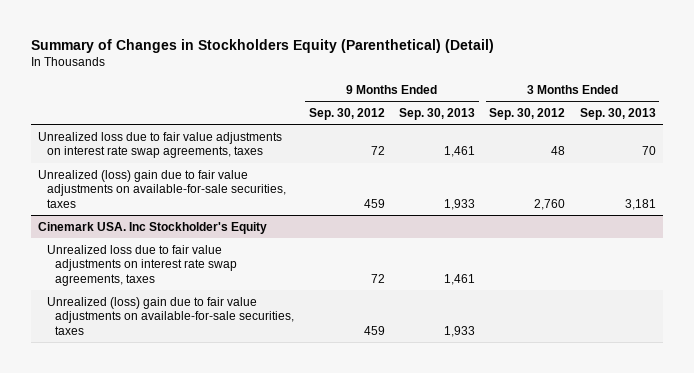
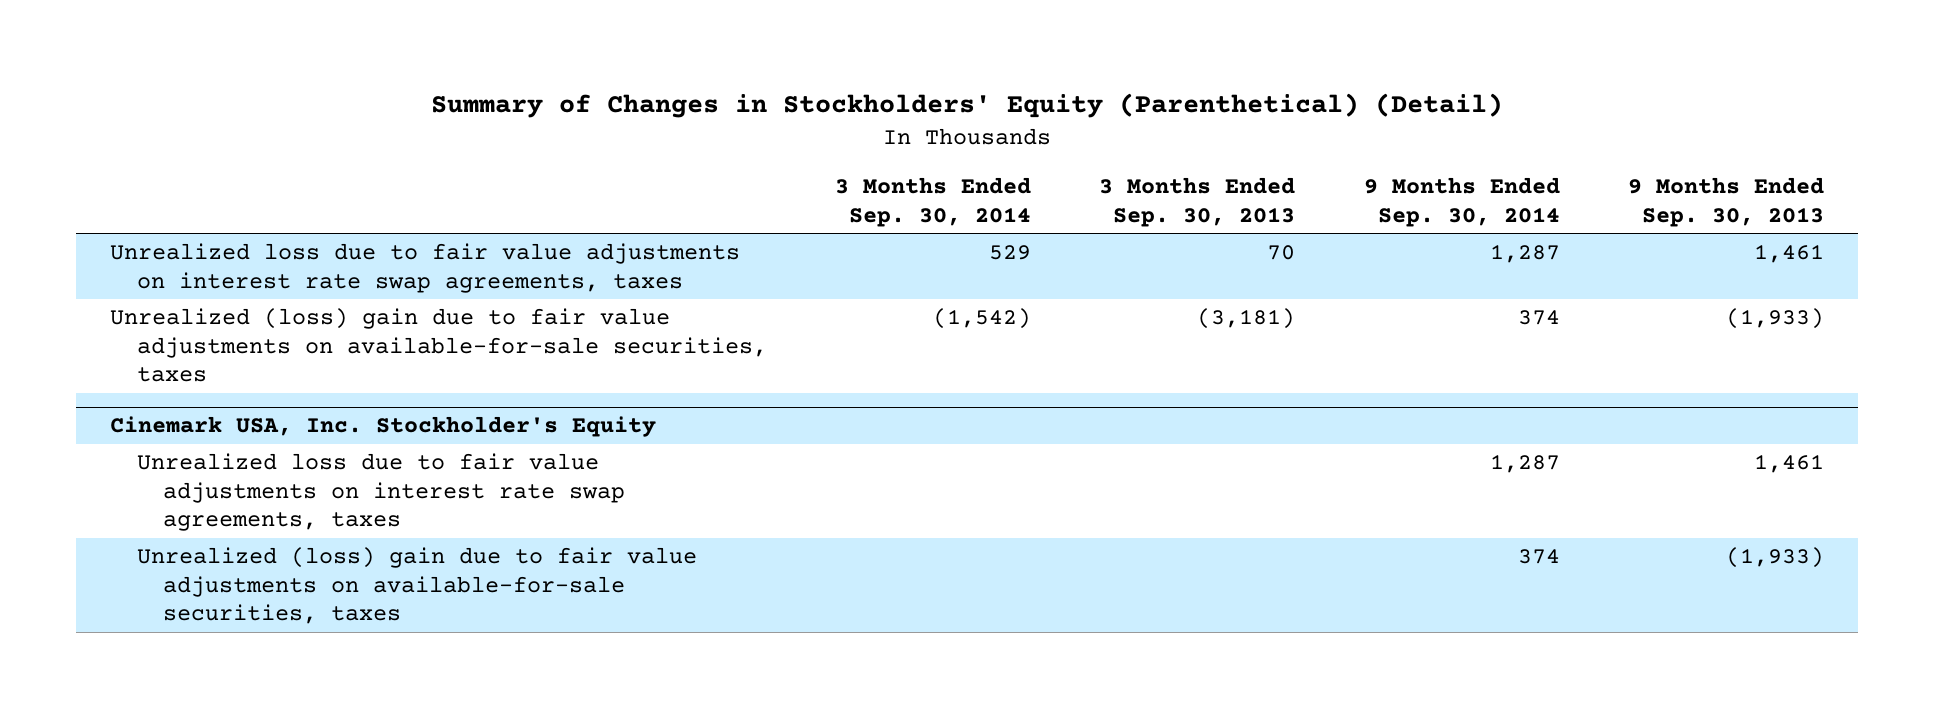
- Summary of Changes in Stockholders Equity (Parenthetical) (Detail)
+ Summary of Changes in Stockholders' Equity (Parenthetical) (Detail)
- | 9 Months Ended Sep. 30, 2012 | 9 Months Ended Sep. 30, 2013 | 3 Months Ended Sep. 30, 2012 | 3 Months Ended Sep. 30, 2013
+ | 3 Months Ended Sep. 30, 2014 | 3 Months Ended Sep. 30, 2013 | 9 Months Ended Sep. 30, 2014 | 9 Months Ended Sep. 30, 2013
- Unrealized (loss) gain due to fair value adjustments on available-for-sale securities, taxes | 459 | 1,933 | 2,760 | 3,181
- Cinemark USA. Inc Stockholder's Equity
+ Unrealized (loss) gain due to fair value adjustments on available-for-sale securities, taxes | (1,542) | (3,181) | 374 | (1,933)
+ Cinemark USA, Inc. Stockholder's Equity
- Unrealized (loss) gain due to fair value adjustments on available-for-sale securities, taxes | 459 | 1,933 | |
+ Unrealized (loss) gain due to fair value adjustments on available-for-sale securities, taxes | | | 374 | (1,933)

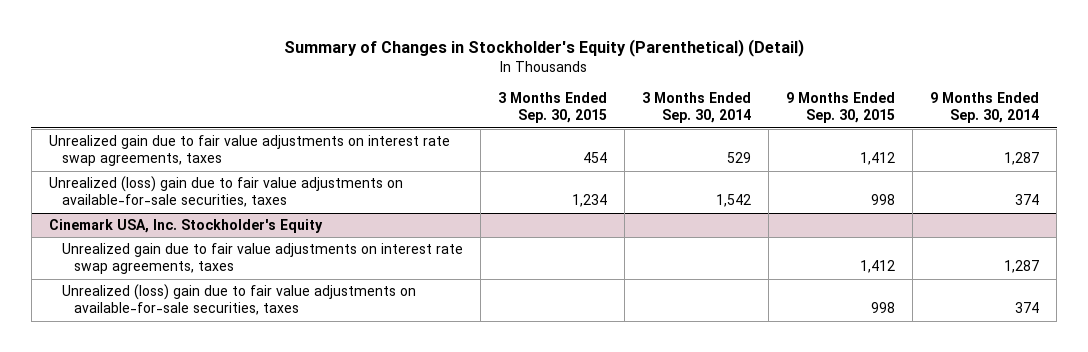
- Summary of Changes in Stockholders' Equity (Parenthetical) (Detail)
+ Summary of Changes in Stockholder's Equity (Parenthetical) (Detail)
- | 3 Months Ended Sep. 30, 2014 | 3 Months Ended Sep. 30, 2013 | 9 Months Ended Sep. 30, 2014 | 9 Months Ended Sep. 30, 2013
+ | 3 Months Ended Sep. 30, 2015 | 3 Months Ended Sep. 30, 2014 | 9 Months Ended Sep. 30, 2015 | 9 Months Ended Sep. 30, 2014
- Unrealized loss due to fair value adjustments on interest rate swap agreements, taxes | 529 | 70 | 1,287 | 1,461
- Unrealized (loss) gain due to fair value adjustments on available-for-sale securities, taxes | (1,542) | (3,181) | 374 | (1,933)
+ Unrealized gain due to fair value adjustments on interest rate swap agreements, taxes | 454 | 529 | 1,412 | 1,287
+ Unrealized (loss) gain due to fair value adjustments on available-for-sale securities, taxes | 1,234 | 1,542 | 998 | 374
@ Cinemark USA, Inc. Stockholder's Equity
- Unrealized loss due to fair value adjustments on interest rate swap agreements, taxes | | | 1,287 | 1,461
+ Unrealized gain due to fair value adjustments on interest rate swap agreements, taxes | | | 1,412 | 1,287

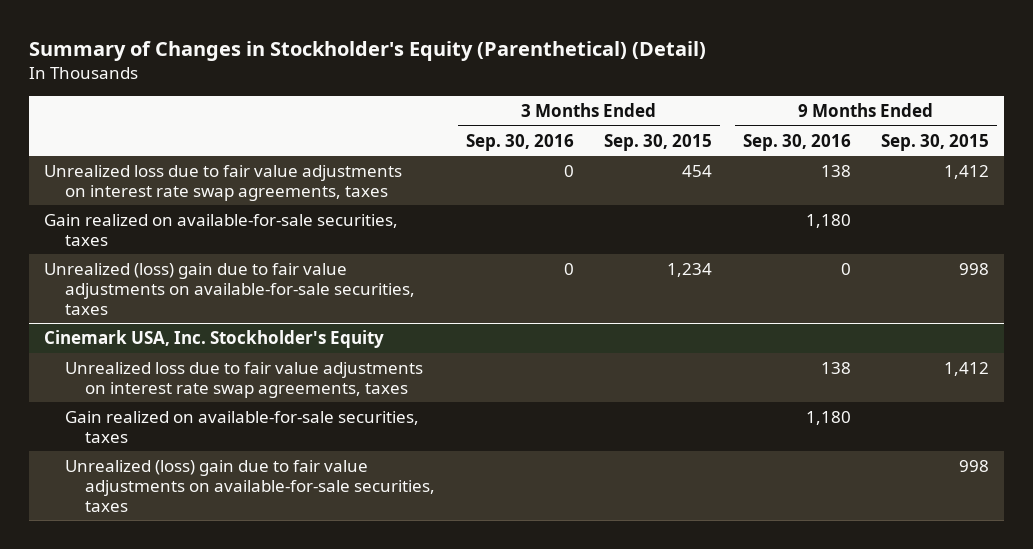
- | 3 Months Ended Sep. 30, 2015 | 3 Months Ended Sep. 30, 2014 | 9 Months Ended Sep. 30, 2015 | 9 Months Ended Sep. 30, 2014
+ | 3 Months Ended Sep. 30, 2016 | 3 Months Ended Sep. 30, 2015 | 9 Months Ended Sep. 30, 2016 | 9 Months Ended Sep. 30, 2015
- Unrealized gain due to fair value adjustments on interest rate swap agreements, taxes | 454 | 529 | 1,412 | 1,287
+ Unrealized loss due to fair value adjustments on interest rate swap agreements, taxes | 0 | 454 | 138 | 1,412
+ Gain realized on available-for-sale securities, taxes | | | 1,180 |
@ Cinemark USA, Inc. Stockholder's Equity
- Unrealized gain due to fair value adjustments on interest rate swap agreements, taxes | | | 1,412 | 1,287
+ Unrealized loss due to fair value adjustments on interest rate swap agreements, taxes | | | 138 | 1,412
+ Gain realized on available-for-sale securities, taxes | | | 1,180 |

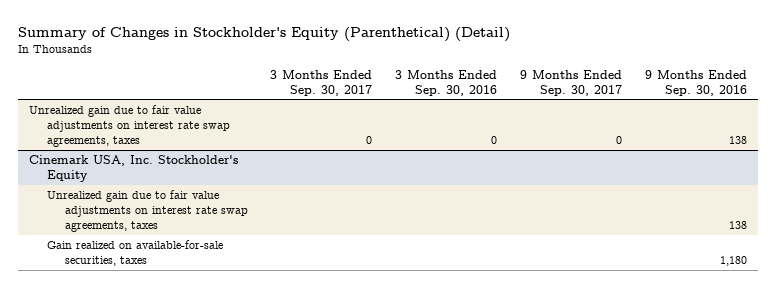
- | 3 Months Ended Sep. 30, 2016 | 3 Months Ended Sep. 30, 2015 | 9 Months Ended Sep. 30, 2016 | 9 Months Ended Sep. 30, 2015
+ | 3 Months Ended Sep. 30, 2017 | 3 Months Ended Sep. 30, 2016 | 9 Months Ended Sep. 30, 2017 | 9 Months Ended Sep. 30, 2016
- Unrealized loss due to fair value adjustments on interest rate swap agreements, taxes | 0 | 454 | 138 | 1,412
- Gain realized on available-for-sale securities, taxes | | | 1,180 |
- Unrealized (loss) gain due to fair value adjustments on available-for-sale securities, taxes | 0 | 1,234 | 0 | 998
+ Unrealized gain due to fair value adjustments on interest rate swap agreements, taxes | 0 | 0 | 0 | 138
@ Cinemark USA, Inc. Stockholder's Equity
- Unrealized loss due to fair value adjustments on interest rate swap agreements, taxes | | | 138 | 1,412
+ Unrealized gain due to fair value adjustments on interest rate swap agreements, taxes | | | | 138
- Unrealized (loss) gain due to fair value adjustments on available-for-sale securities, taxes | | | | 998

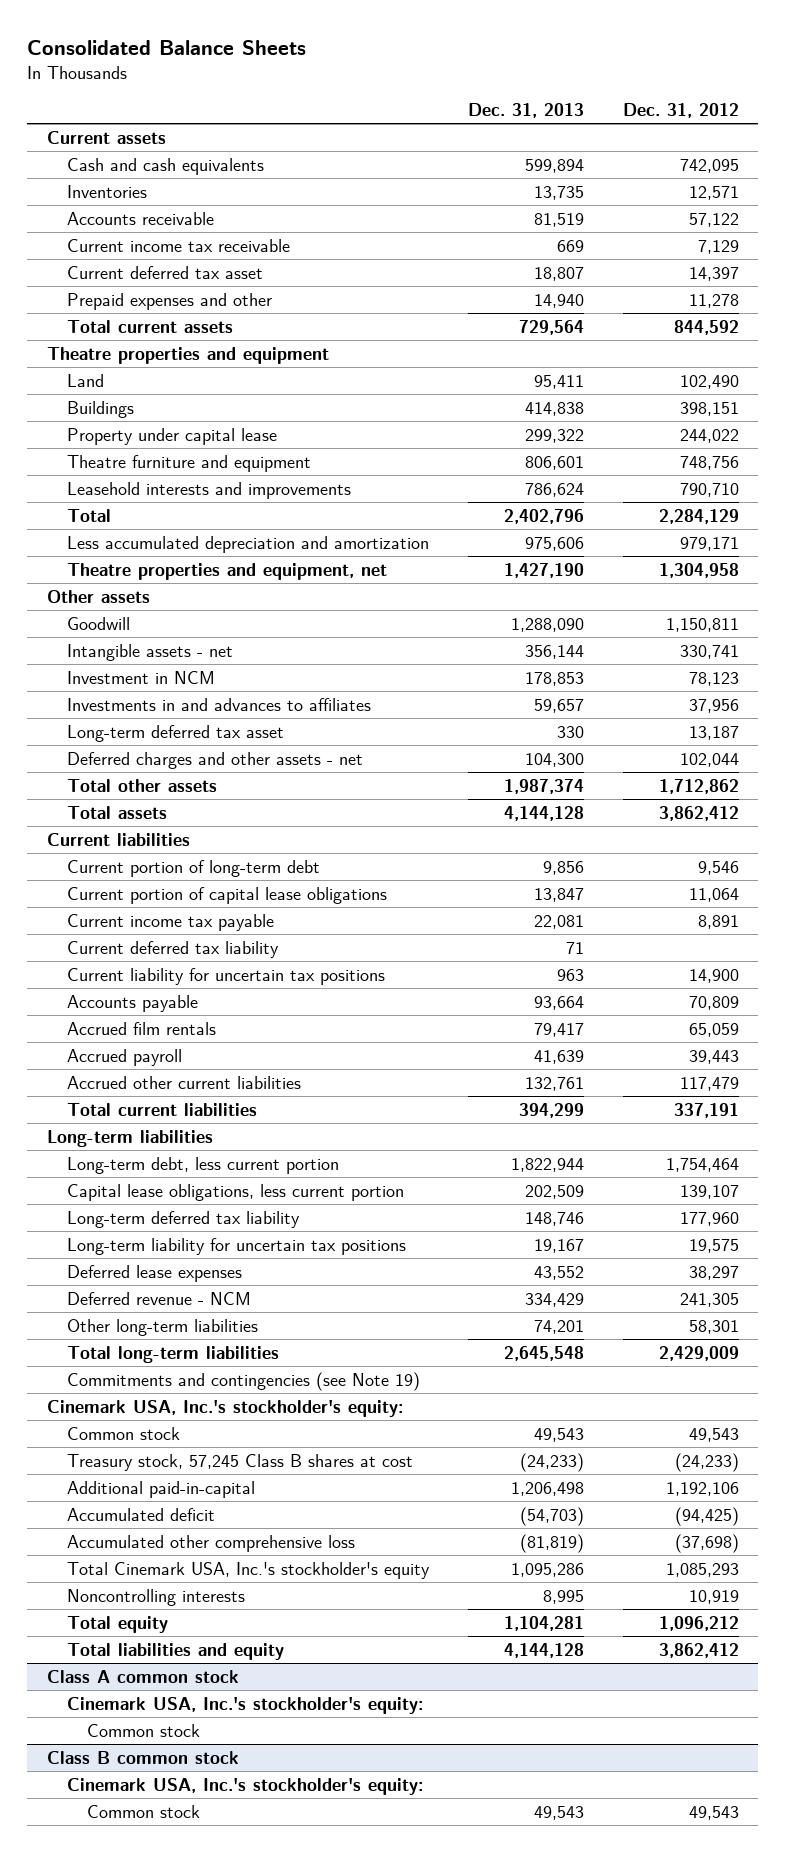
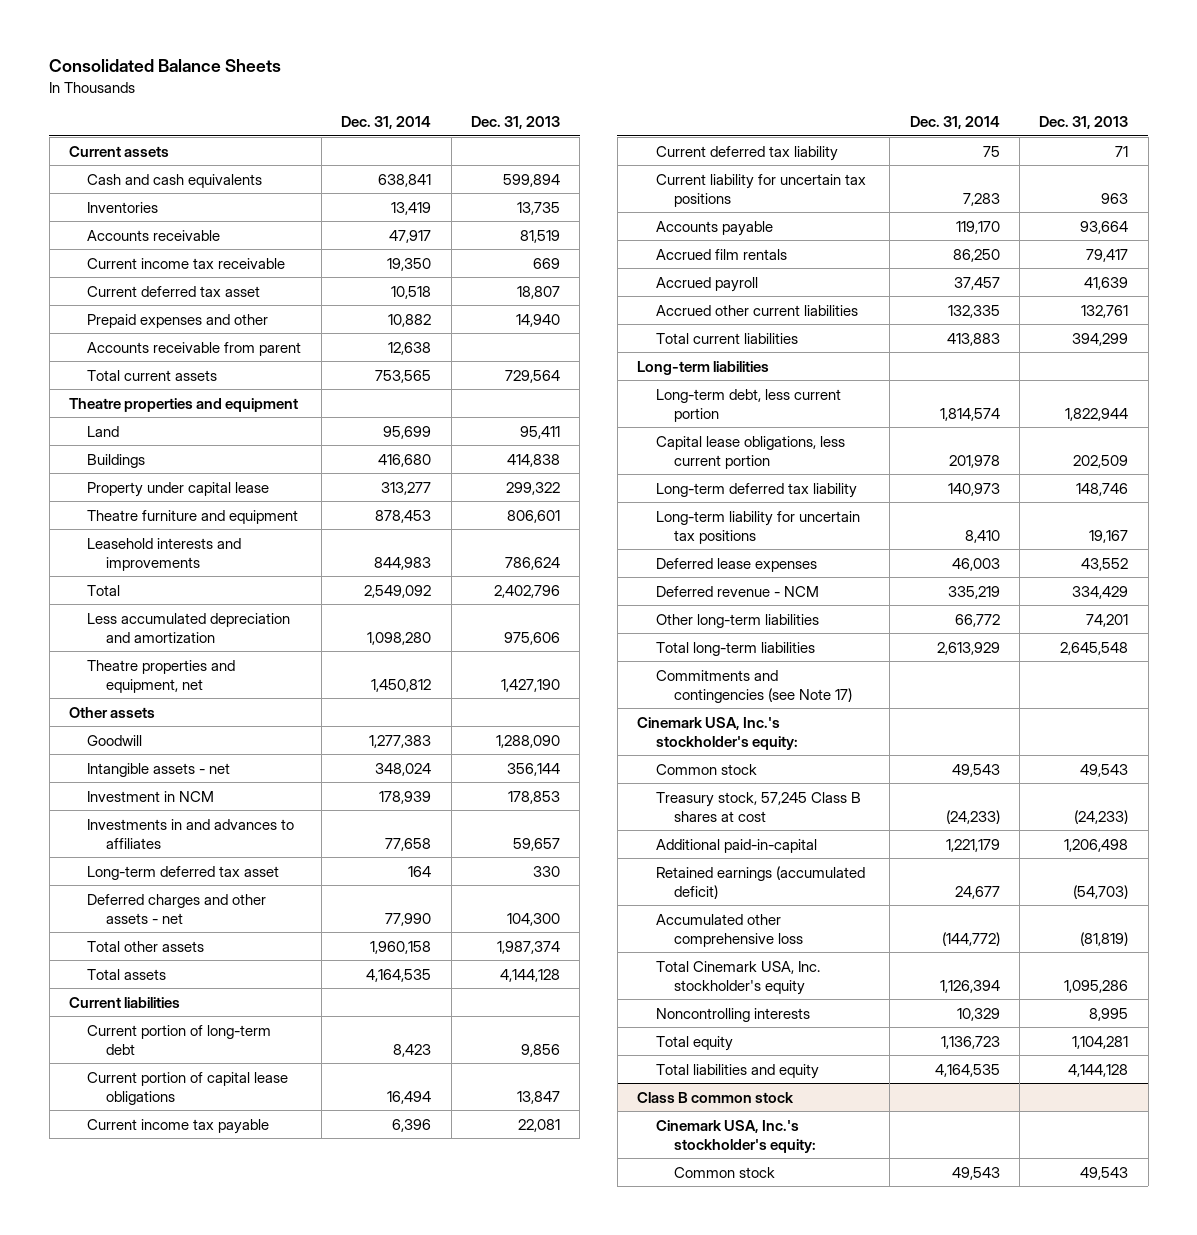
- | Dec. 31, 2013 | Dec. 31, 2012
+ | Dec. 31, 2014 | Dec. 31, 2013
+ Accounts receivable from parent | 12,638 |
- Commitments and contingencies (see Note 19)
+ Commitments and contingencies (see Note 17)
- Accumulated deficit | (54,703) | (94,425)
+ Retained earnings (accumulated deficit) | 24,677 | (54,703)
- Total Cinemark USA, Inc.'s stockholder's equity | 1,095,286 | 1,085,293
+ Total Cinemark USA, Inc. stockholder's equity | 1,126,394 | 1,095,286
- Class A common stock
- Cinemark USA, Inc.'s stockholder's equity:
- Common stock

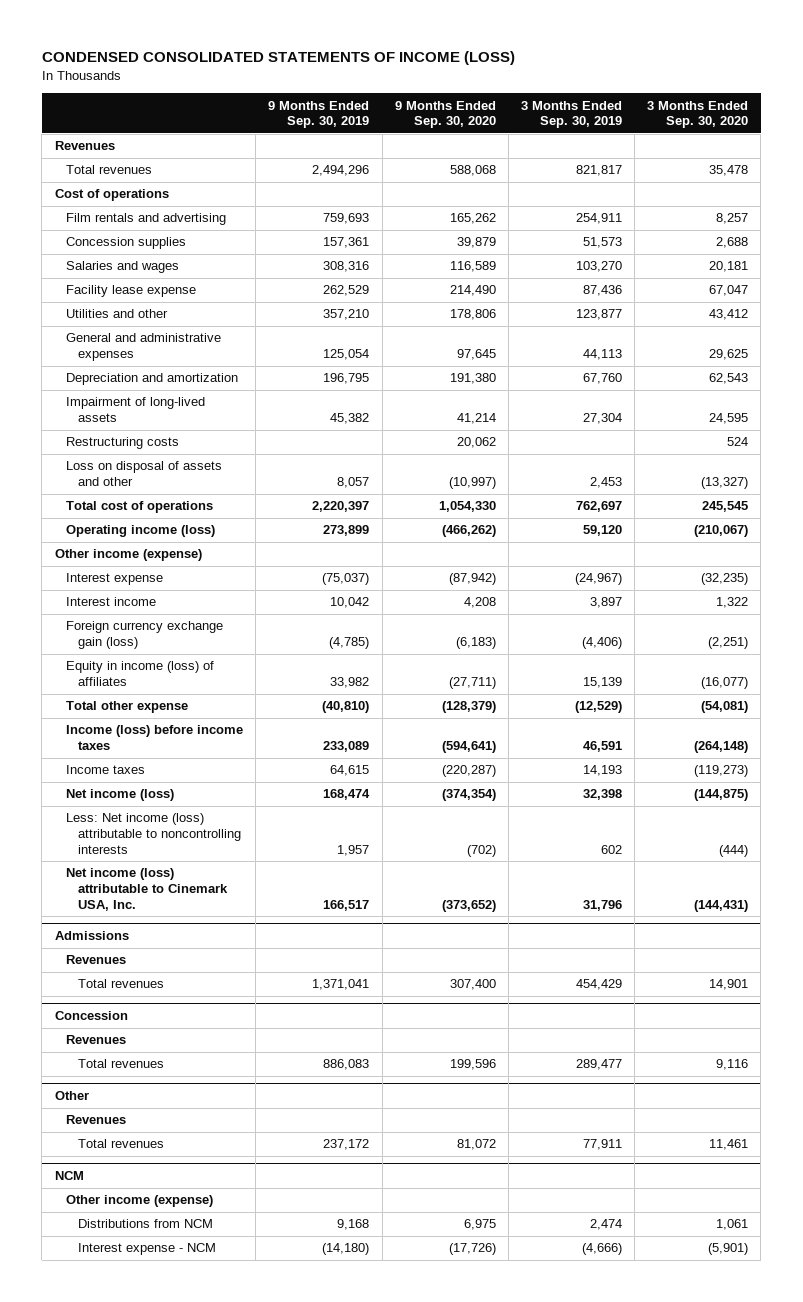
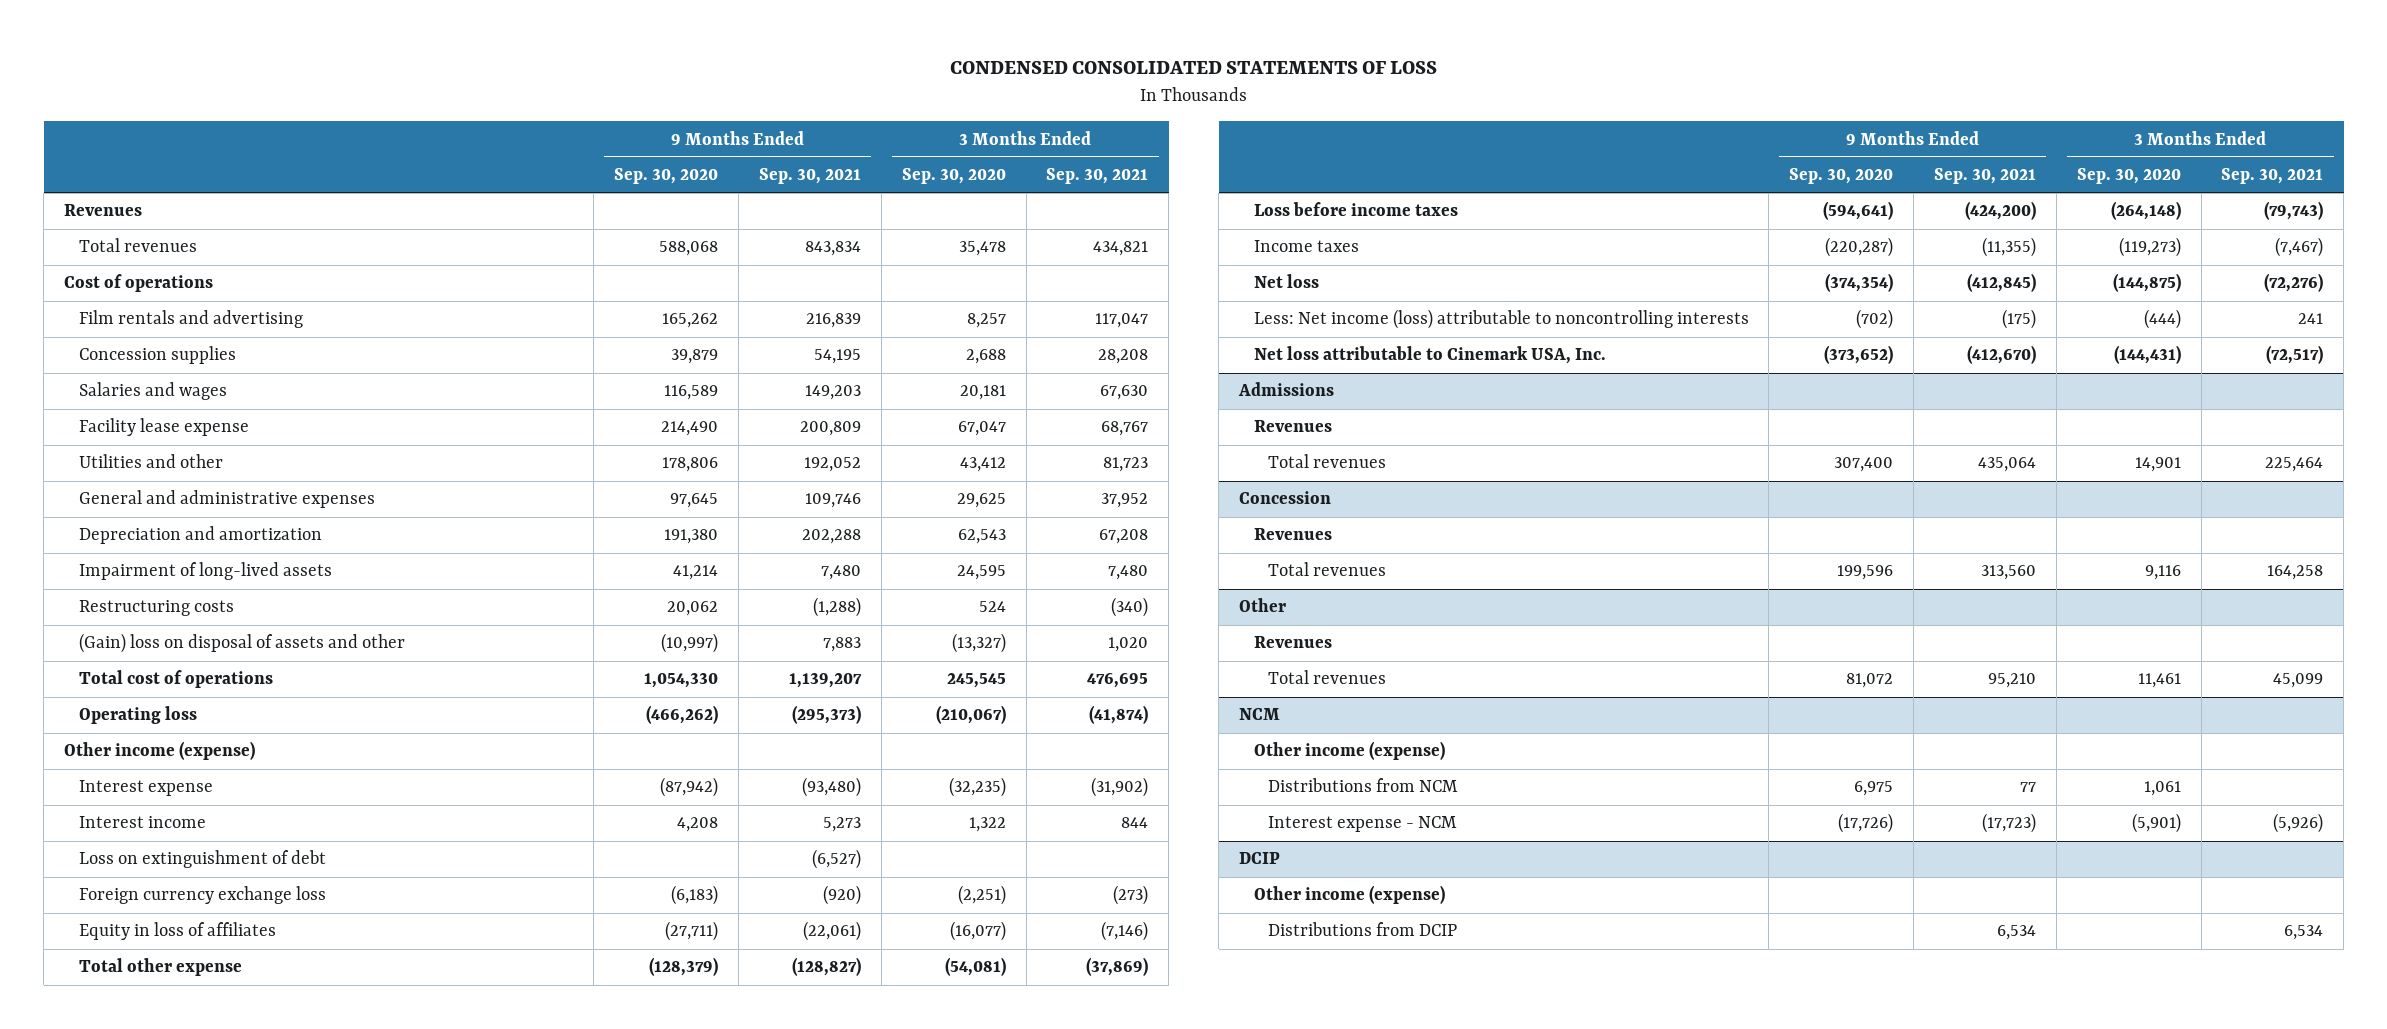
- CONDENSED CONSOLIDATED STATEMENTS OF INCOME (LOSS)
+ CONDENSED CONSOLIDATED STATEMENTS OF LOSS
- | 9 Months Ended Sep. 30, 2019 | 9 Months Ended Sep. 30, 2020 | 3 Months Ended Sep. 30, 2019 | 3 Months Ended Sep. 30, 2020
+ | 9 Months Ended Sep. 30, 2020 | 9 Months Ended Sep. 30, 2021 | 3 Months Ended Sep. 30, 2020 | 3 Months Ended Sep. 30, 2021
- Loss on disposal of assets and other | 8,057 | (10,997) | 2,453 | (13,327)
+ (Gain) loss on disposal of assets and other | (10,997) | 7,883 | (13,327) | 1,020
- Operating income (loss) | 273,899 | (466,262) | 59,120 | (210,067)
+ Operating loss | (466,262) | (295,373) | (210,067) | (41,874)
- Foreign currency exchange gain (loss) | (4,785) | (6,183) | (4,406) | (2,251)
- Equity in income (loss) of affiliates | 33,982 | (27,711) | 15,139 | (16,077)
+ Loss on extinguishment of debt | | (6,527) | |
+ Foreign currency exchange loss | (6,183) | (920) | (2,251) | (273)
+ Equity in loss of affiliates | (27,711) | (22,061) | (16,077) | (7,146)
- Income (loss) before income taxes | 233,089 | (594,641) | 46,591 | (264,148)
+ Loss before income taxes | (594,641) | (424,200) | (264,148) | (79,743)
- Net income (loss) | 168,474 | (374,354) | 32,398 | (144,875)
+ Net loss | (374,354) | (412,845) | (144,875) | (72,276)
- Net income (loss) attributable to Cinemark USA, Inc. | 166,517 | (373,652) | 31,796 | (144,431)
+ Net loss attributable to Cinemark USA, Inc. | (373,652) | (412,670) | (144,431) | (72,517)
+ DCIP
+ Other income (expense)
+ Distributions from DCIP | | 6,534 | | 6,534

